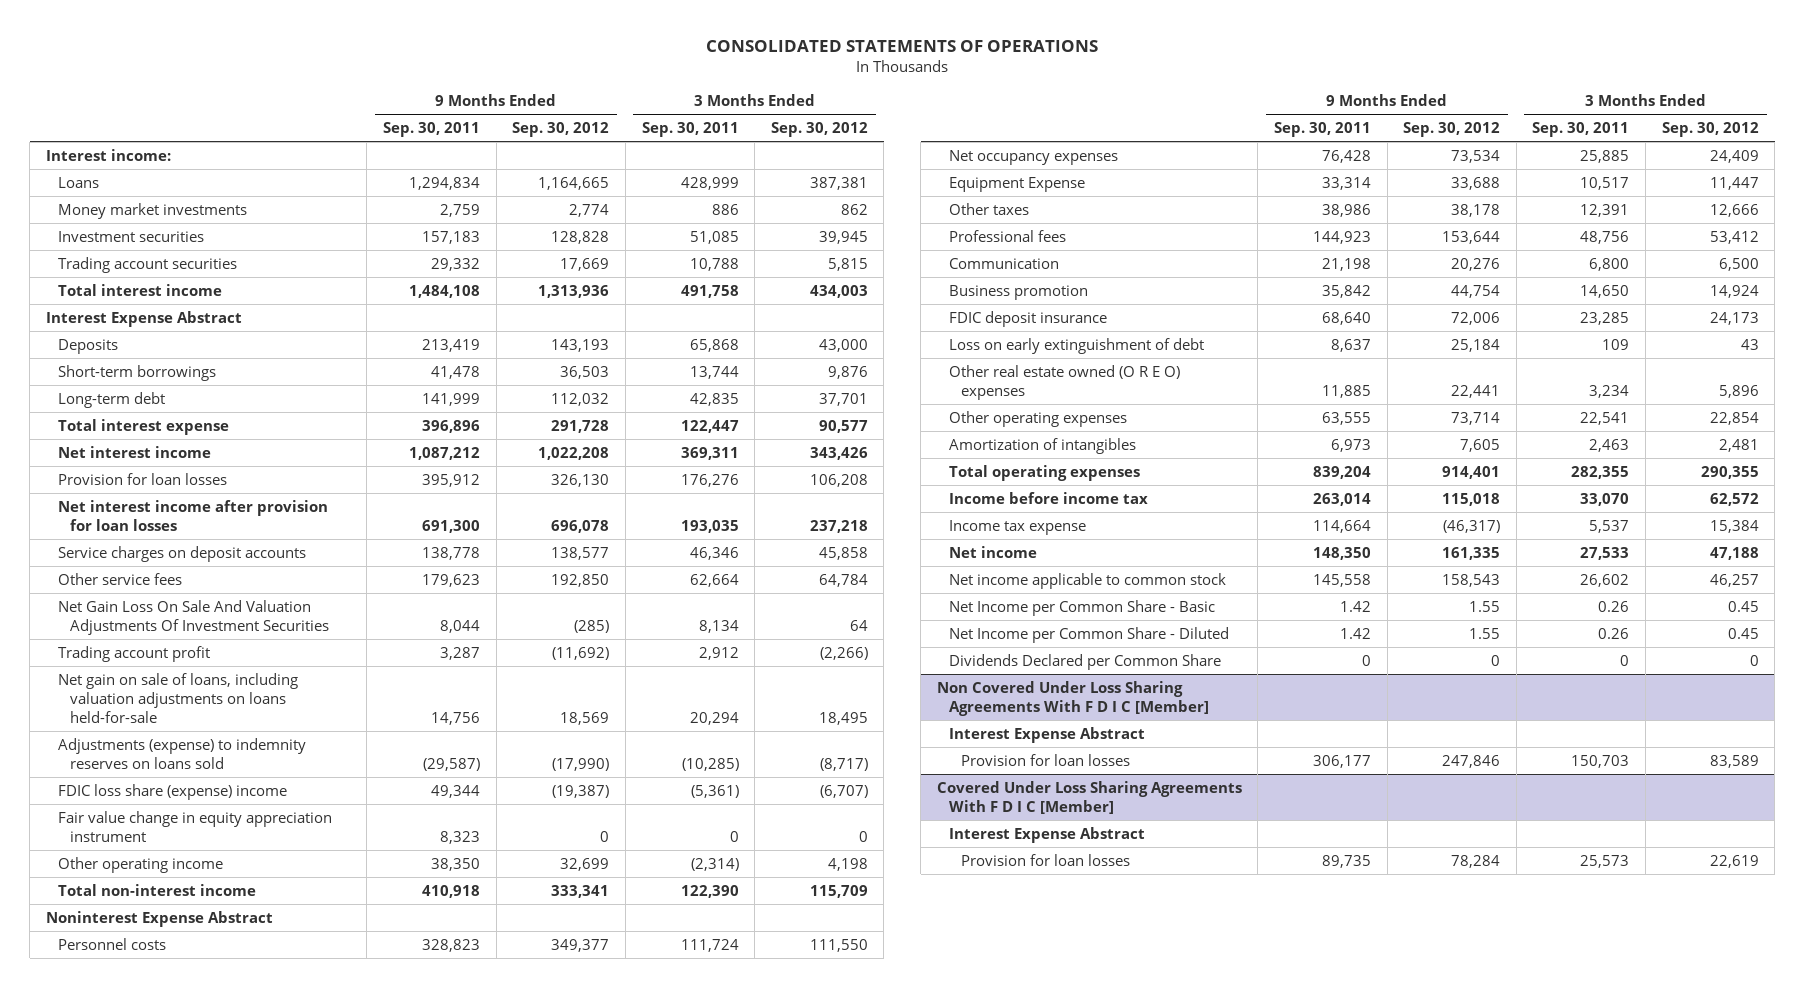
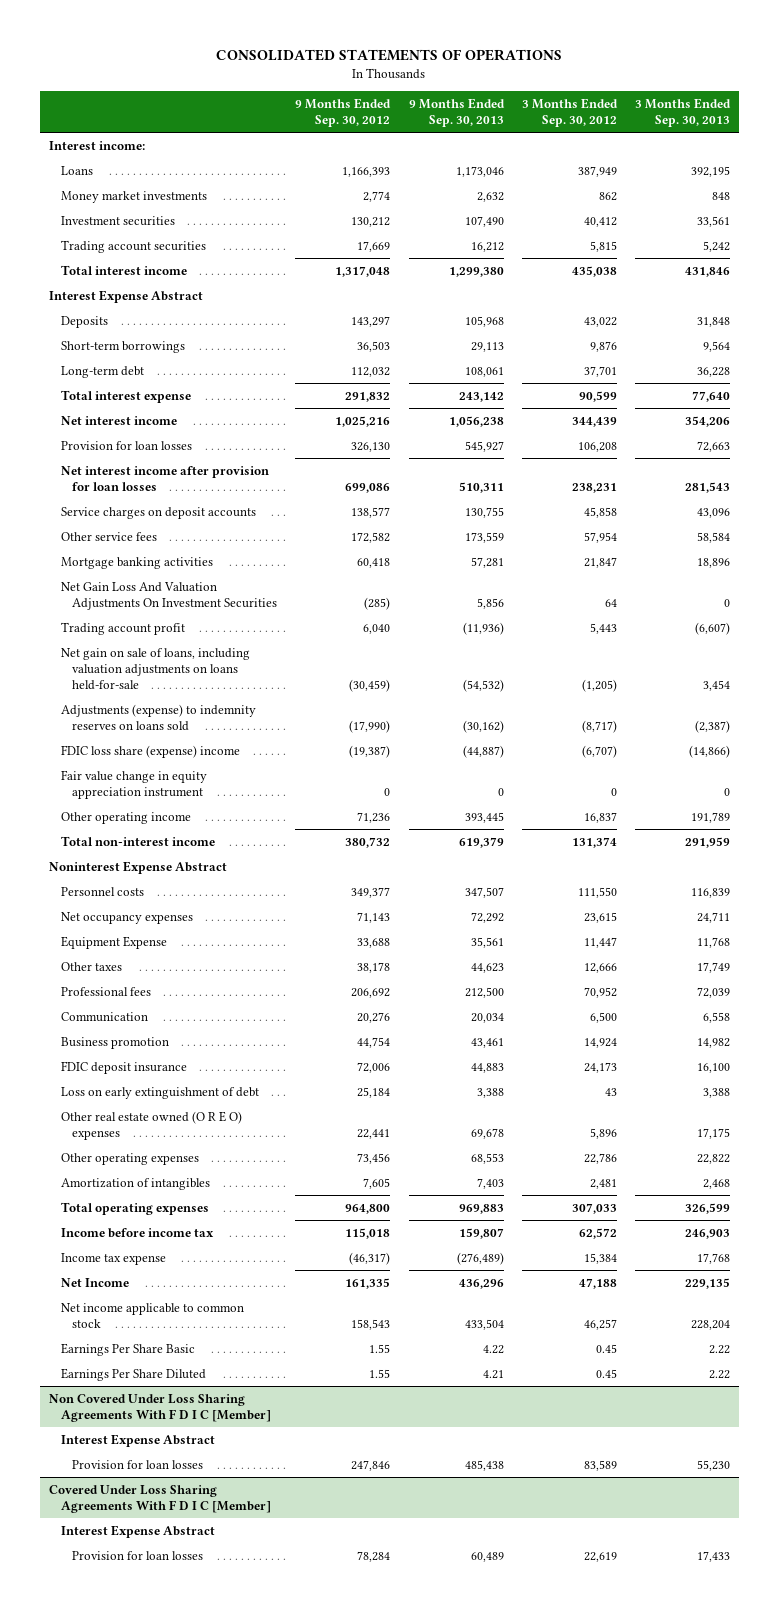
- | 9 Months Ended Sep. 30, 2011 | 9 Months Ended Sep. 30, 2012 | 3 Months Ended Sep. 30, 2011 | 3 Months Ended Sep. 30, 2012
+ | 9 Months Ended Sep. 30, 2012 | 9 Months Ended Sep. 30, 2013 | 3 Months Ended Sep. 30, 2012 | 3 Months Ended Sep. 30, 2013
- Loans | 1,294,834 | 1,164,665 | 428,999 | 387,381
+ Loans | 1,166,393 | 1,173,046 | 387,949 | 392,195
- Investment securities | 157,183 | 128,828 | 51,085 | 39,945
+ Investment securities | 130,212 | 107,490 | 40,412 | 33,561
- Total interest income | 1,484,108 | 1,313,936 | 491,758 | 434,003
+ Total interest income | 1,317,048 | 1,299,380 | 435,038 | 431,846
- Deposits | 213,419 | 143,193 | 65,868 | 43,000
+ Deposits | 143,297 | 105,968 | 43,022 | 31,848
- Total interest expense | 396,896 | 291,728 | 122,447 | 90,577
- Net interest income | 1,087,212 | 1,022,208 | 369,311 | 343,426
+ Total interest expense | 291,832 | 243,142 | 90,599 | 77,640
+ Net interest income | 1,025,216 | 1,056,238 | 344,439 | 354,206
- Net interest income after provision for loan losses | 691,300 | 696,078 | 193,035 | 237,218
+ Net interest income after provision for loan losses | 699,086 | 510,311 | 238,231 | 281,543
- Other service fees | 179,623 | 192,850 | 62,664 | 64,784
- Net Gain Loss On Sale And Valuation Adjustments Of Investment Securities | 8,044 | (285) | 8,134 | 64
- Trading account profit | 3,287 | (11,692) | 2,912 | (2,266)
- Net gain on sale of loans, including valuation adjustments on loans held-for-sale | 14,756 | 18,569 | 20,294 | 18,495
+ Other service fees | 172,582 | 173,559 | 57,954 | 58,584
+ Mortgage banking activities | 60,418 | 57,281 | 21,847 | 18,896
+ Net Gain Loss And Valuation Adjustments On Investment Securities | (285) | 5,856 | 64 | 0
+ Trading account profit | 6,040 | (11,936) | 5,443 | (6,607)
+ Net gain on sale of loans, including valuation adjustments on loans held-for-sale | (30,459) | (54,532) | (1,205) | 3,454
- Other operating income | 38,350 | 32,699 | (2,314) | 4,198
- Total non-interest income | 410,918 | 333,341 | 122,390 | 115,709
+ Other operating income | 71,236 | 393,445 | 16,837 | 191,789
+ Total non-interest income | 380,732 | 619,379 | 131,374 | 291,959
- Net occupancy expenses | 76,428 | 73,534 | 25,885 | 24,409
+ Net occupancy expenses | 71,143 | 72,292 | 23,615 | 24,711
- Professional fees | 144,923 | 153,644 | 48,756 | 53,412
+ Professional fees | 206,692 | 212,500 | 70,952 | 72,039
- Other operating expenses | 63,555 | 73,714 | 22,541 | 22,854
+ Other operating expenses | 73,456 | 68,553 | 22,786 | 22,822
- Total operating expenses | 839,204 | 914,401 | 282,355 | 290,355
+ Total operating expenses | 964,800 | 969,883 | 307,033 | 326,599
- Net income | 148,350 | 161,335 | 27,533 | 47,188
+ Net Income | 161,335 | 436,296 | 47,188 | 229,135
- Net Income per Common Share - Basic | 1.42 | 1.55 | 0.26 | 0.45
- Net Income per Common Share - Diluted | 1.42 | 1.55 | 0.26 | 0.45
- Dividends Declared per Common Share | 0 | 0 | 0 | 0
+ Earnings Per Share Basic | 1.55 | 4.22 | 0.45 | 2.22
+ Earnings Per Share Diluted | 1.55 | 4.21 | 0.45 | 2.22

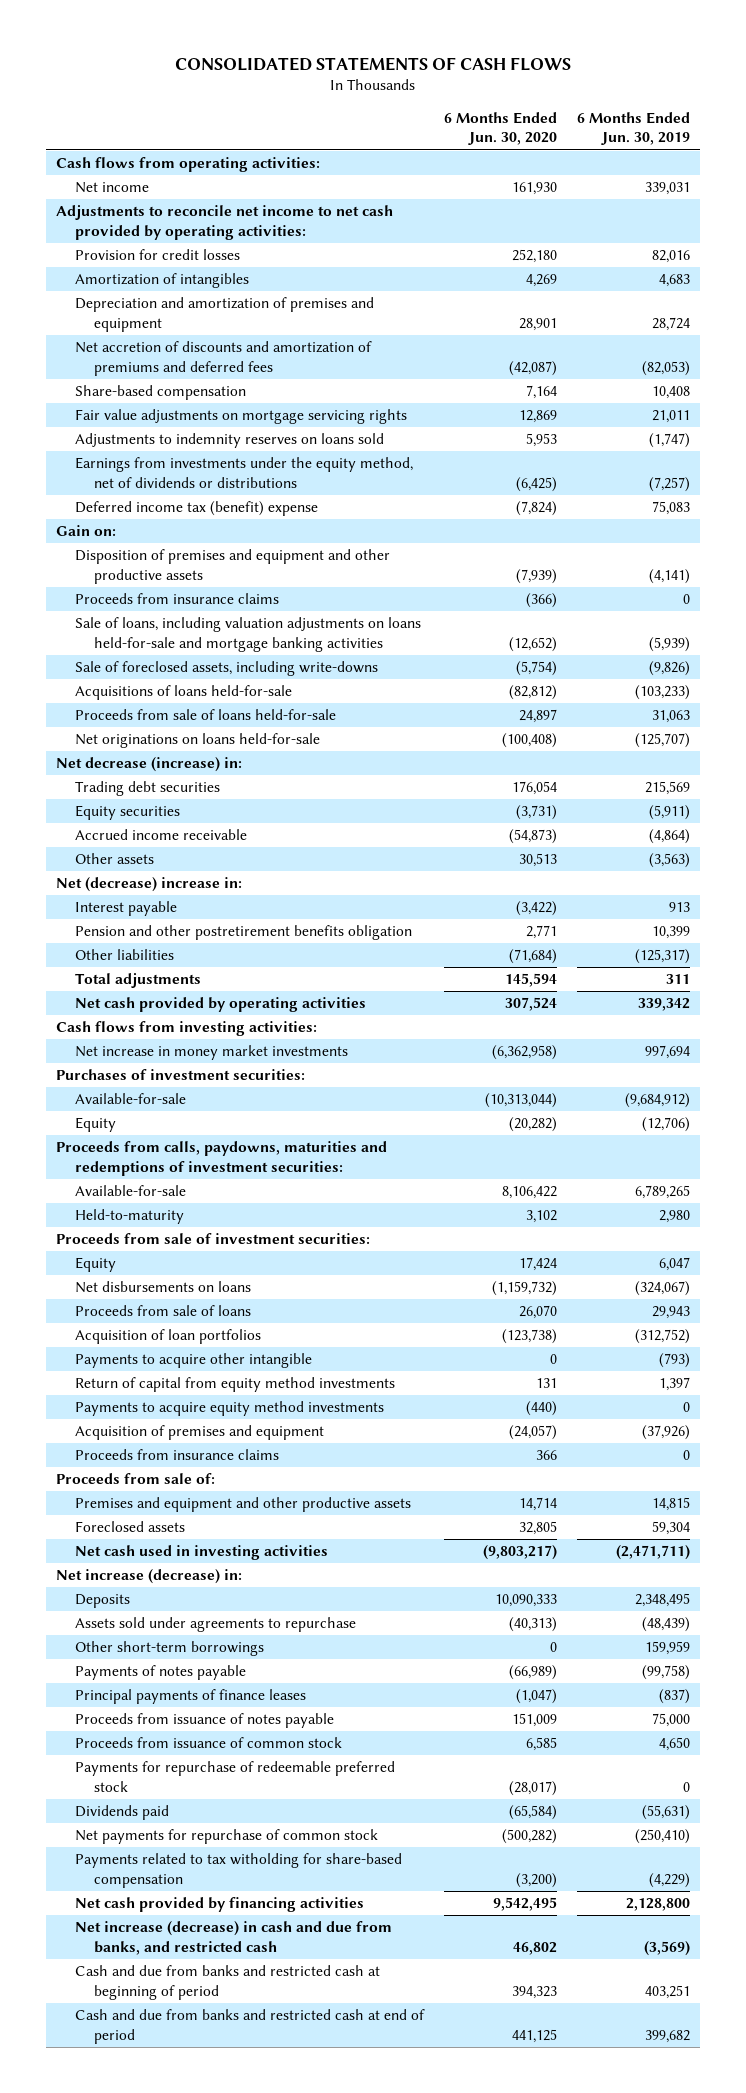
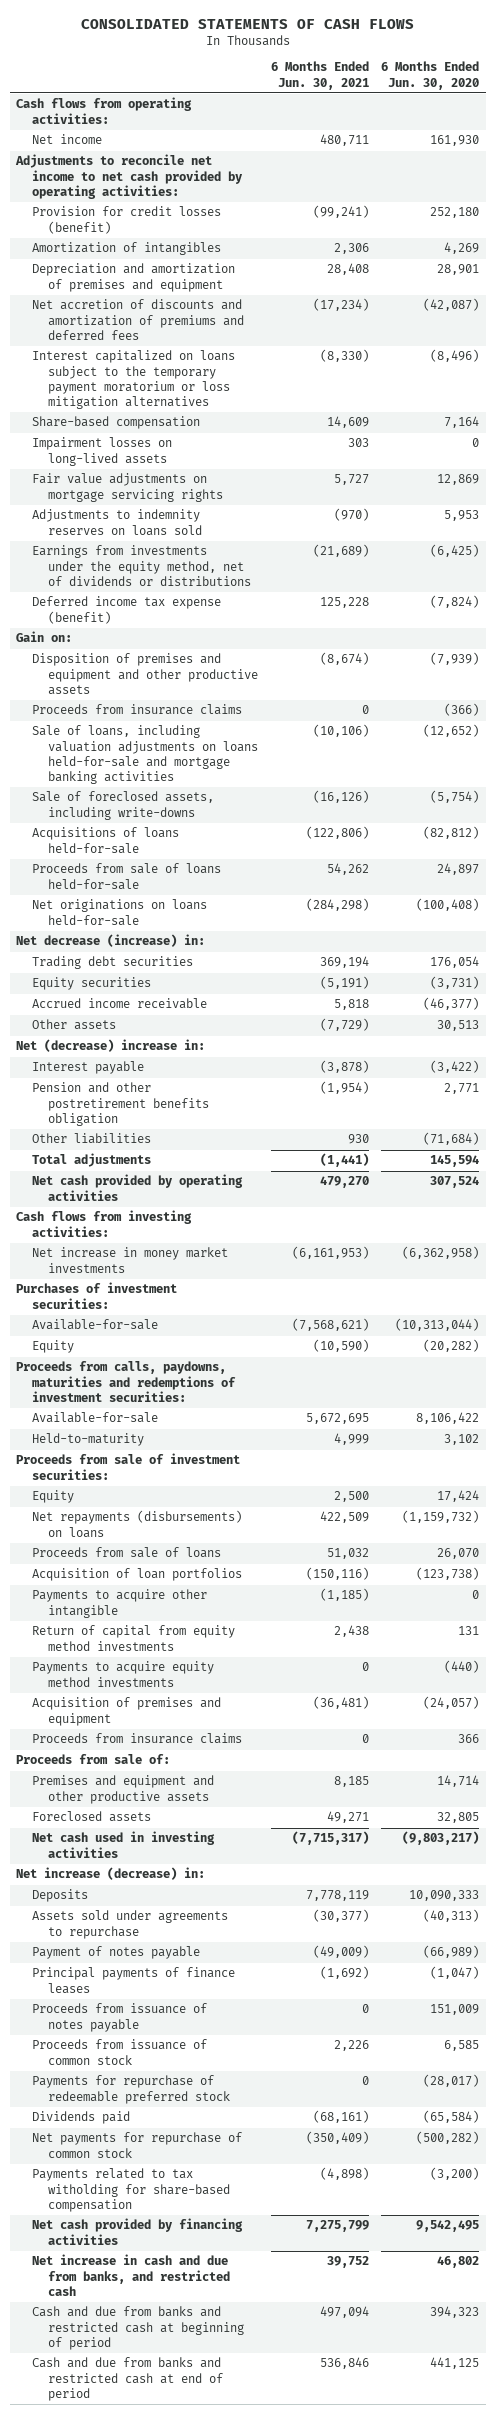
- | 6 Months Ended Jun. 30, 2020 | 6 Months Ended Jun. 30, 2019
+ | 6 Months Ended Jun. 30, 2021 | 6 Months Ended Jun. 30, 2020
- Provision for credit losses | 252,180 | 82,016
+ Provision for credit losses (benefit) | (99,241) | 252,180
+ Interest capitalized on loans subject to the temporary payment moratorium or loss mitigation alternatives | (8,330) | (8,496)
+ Impairment losses on long-lived assets | 303 | 0
- Deferred income tax (benefit) expense | (7,824) | 75,083
+ Deferred income tax expense (benefit) | 125,228 | (7,824)
- Accrued income receivable | (54,873) | (4,864)
+ Accrued income receivable | 5,818 | (46,377)
- Net disbursements on loans | (1,159,732) | (324,067)
+ Net repayments (disbursements) on loans | 422,509 | (1,159,732)
- Other short-term borrowings | 0 | 159,959
- Payments of notes payable | (66,989) | (99,758)
+ Payment of notes payable | (49,009) | (66,989)
- Net increase (decrease) in cash and due from banks, and restricted cash | 46,802 | (3,569)
+ Net increase in cash and due from banks, and restricted cash | 39,752 | 46,802

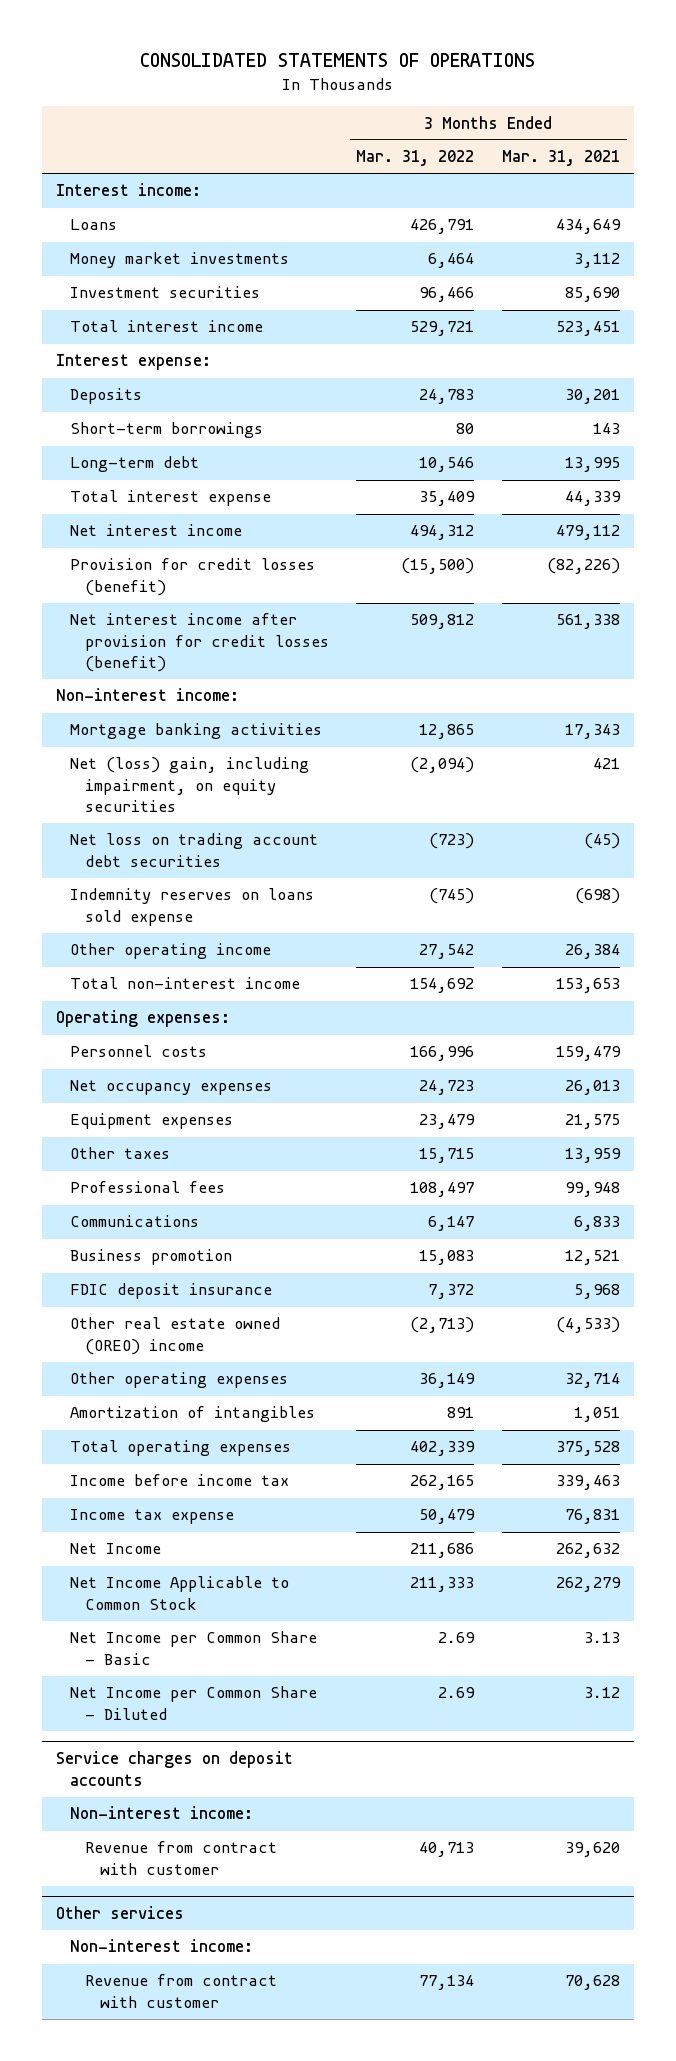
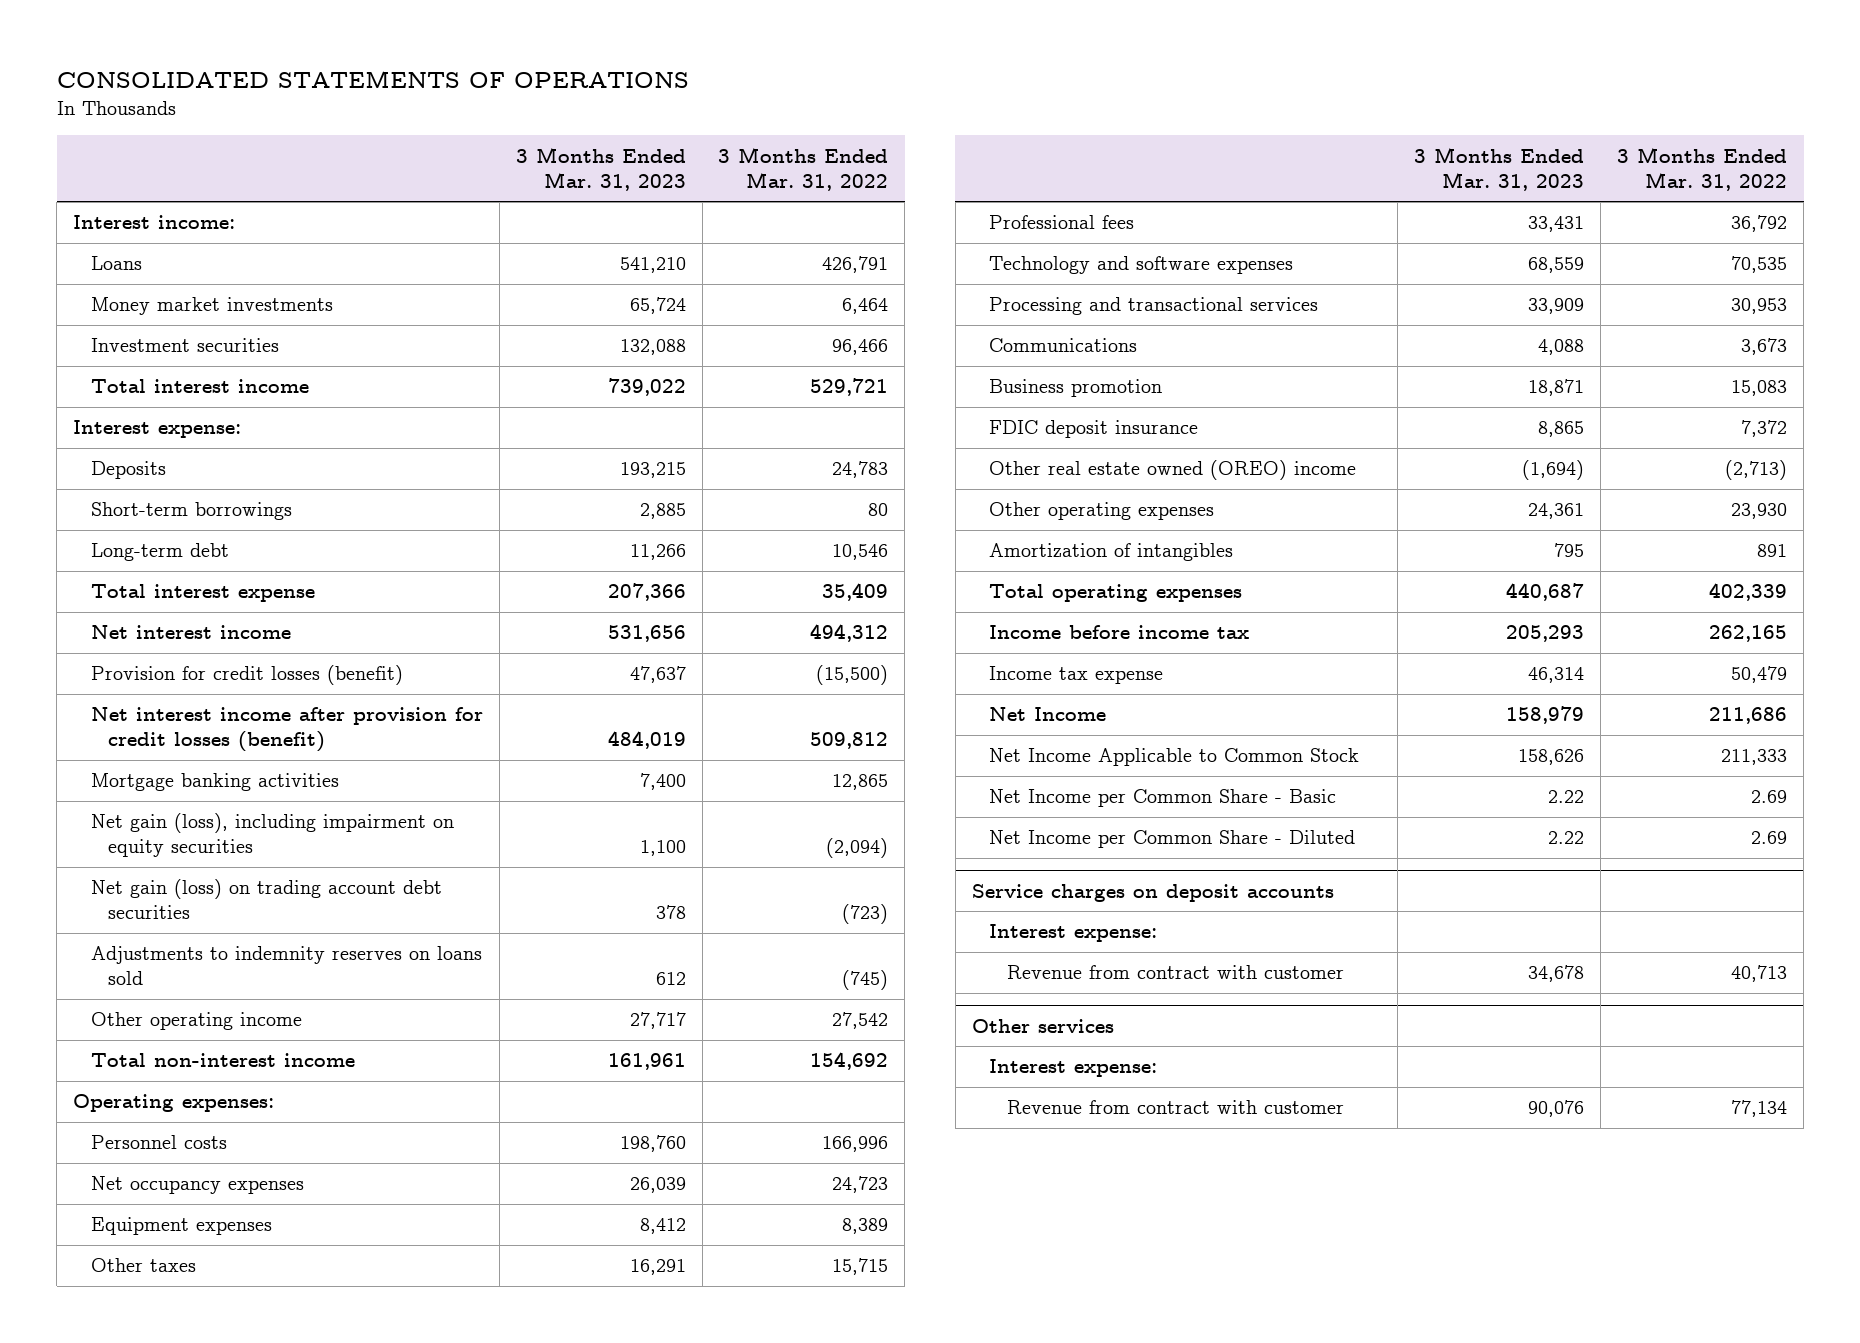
- | 3 Months Ended Mar. 31, 2022 | 3 Months Ended Mar. 31, 2021
+ | 3 Months Ended Mar. 31, 2023 | 3 Months Ended Mar. 31, 2022
- Non-interest income:
- Net (loss) gain, including impairment, on equity securities | (2,094) | 421
- Net loss on trading account debt securities | (723) | (45)
- Indemnity reserves on loans sold expense | (745) | (698)
+ Net gain (loss), including impairment on equity securities | 1,100 | (2,094)
+ Net gain (loss) on trading account debt securities | 378 | (723)
+ Adjustments to indemnity reserves on loans sold | 612 | (745)
- Equipment expenses | 23,479 | 21,575
+ Equipment expenses | 8,412 | 8,389
- Professional fees | 108,497 | 99,948
- Communications | 6,147 | 6,833
+ Professional fees | 33,431 | 36,792
+ Technology and software expenses | 68,559 | 70,535
+ Processing and transactional services | 33,909 | 30,953
+ Communications | 4,088 | 3,673
- Other operating expenses | 36,149 | 32,714
+ Other operating expenses | 24,361 | 23,930
@ Service charges on deposit accounts
- Non-interest income:
+ Interest expense:
@ Other services
- Non-interest income:
+ Interest expense:

